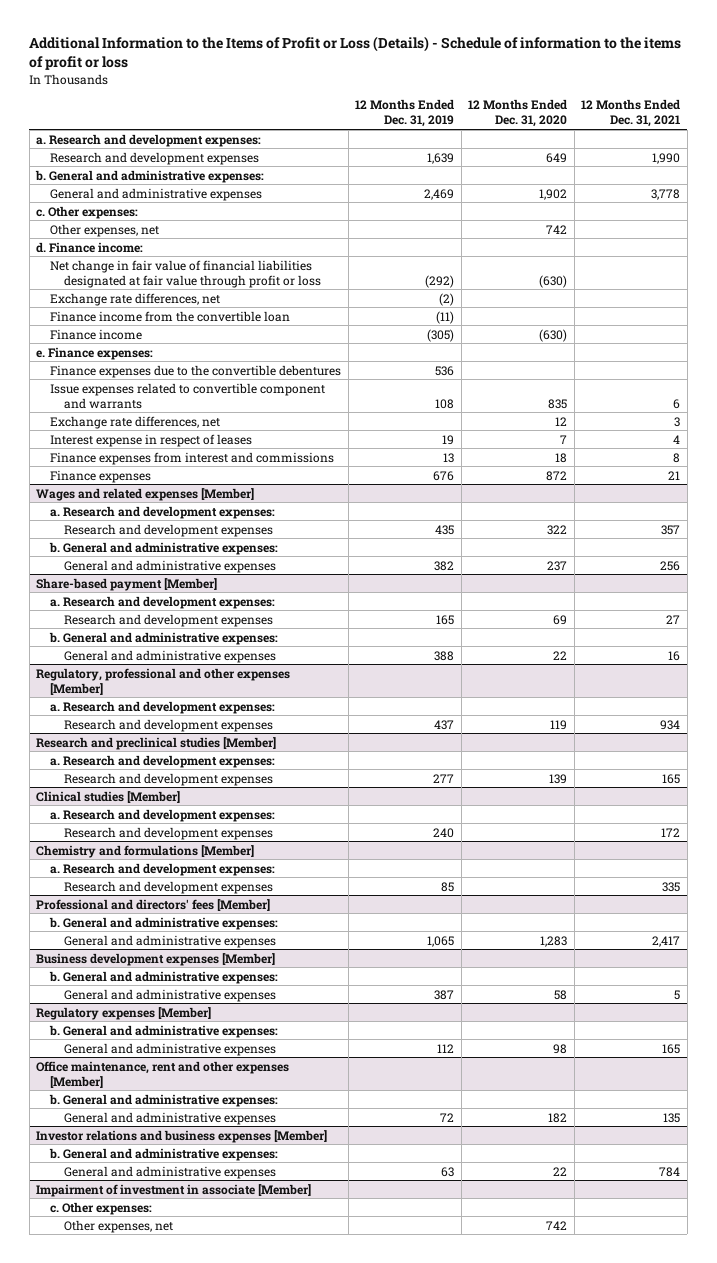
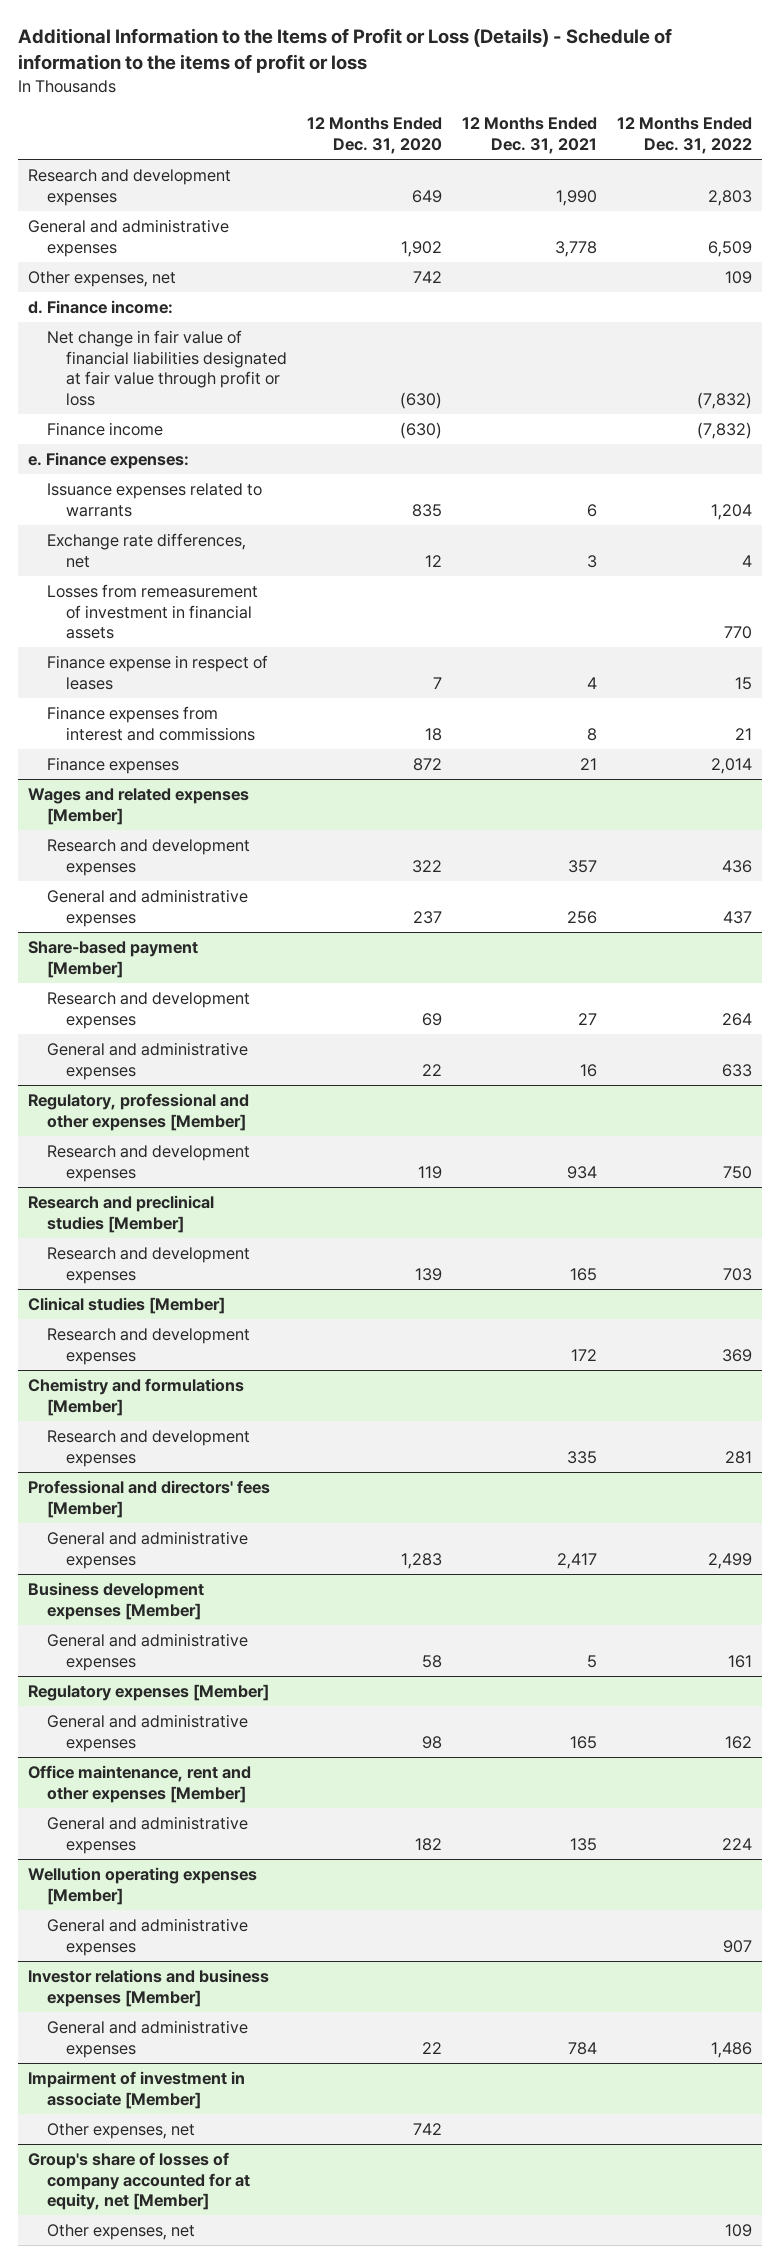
- | 12 Months Ended Dec. 31, 2019 | 12 Months Ended Dec. 31, 2020 | 12 Months Ended Dec. 31, 2021
+ | 12 Months Ended Dec. 31, 2020 | 12 Months Ended Dec. 31, 2021 | 12 Months Ended Dec. 31, 2022
- a. Research and development expenses:
- b. General and administrative expenses:
- c. Other expenses:
- Exchange rate differences, net | (2) | |
- Finance income from the convertible loan | (11) | |
- Finance expenses due to the convertible debentures | 536 | |
- Issue expenses related to convertible component and warrants | 108 | 835 | 6
+ Issuance expenses related to warrants | 835 | 6 | 1,204
- Interest expense in respect of leases | 19 | 7 | 4
+ Losses from remeasurement of investment in financial assets | | | 770
+ Finance expense in respect of leases | 7 | 4 | 15
@ Wages and related expenses [Member]
- a. Research and development expenses:
- b. General and administrative expenses:
@ Share-based payment [Member]
- a. Research and development expenses:
- b. General and administrative expenses:
@ Regulatory, professional and other expenses [Member]
- a. Research and development expenses:
@ Research and preclinical studies [Member]
- a. Research and development expenses:
@ Clinical studies [Member]
- a. Research and development expenses:
@ Chemistry and formulations [Member]
- a. Research and development expenses:
@ Professional and directors' fees [Member]
- b. General and administrative expenses:
@ Business development expenses [Member]
- b. General and administrative expenses:
@ Regulatory expenses [Member]
- b. General and administrative expenses:
@ Office maintenance, rent and other expenses [Member]
- b. General and administrative expenses:
+ Wellution operating expenses [Member]
+ General and administrative expenses | | | 907
@ Investor relations and business expenses [Member]
- b. General and administrative expenses:
@ Impairment of investment in associate [Member]
- c. Other expenses:
+ Group's share of losses of company accounted for at equity, net [Member]
+ Other expenses, net | | | 109

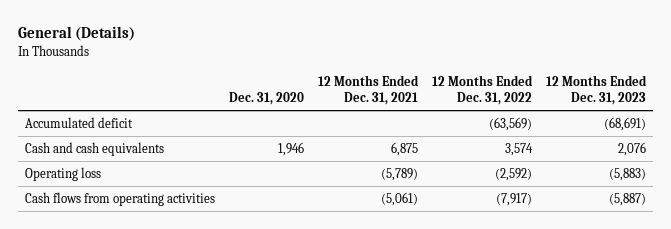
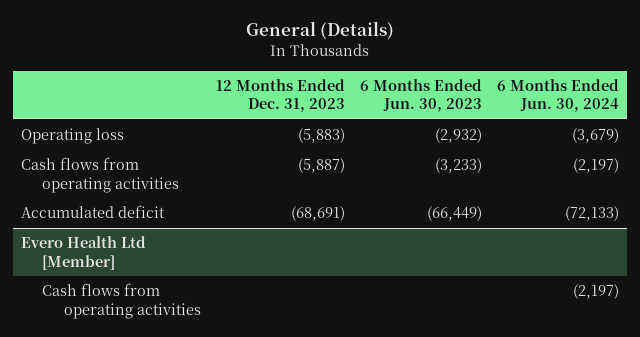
- | Dec. 31, 2020 | 12 Months Ended Dec. 31, 2021 | 12 Months Ended Dec. 31, 2022 | 12 Months Ended Dec. 31, 2023
+ | 12 Months Ended Dec. 31, 2023 | 6 Months Ended Jun. 30, 2023 | 6 Months Ended Jun. 30, 2024
- Cash and cash equivalents | 1,946 | 6,875 | 3,574 | 2,076
moved down: Accumulated deficit | (68,691) | (66,449) | (72,133)
+ Evero Health Ltd [Member]
+ Cash flows from operating activities | | | (2,197)

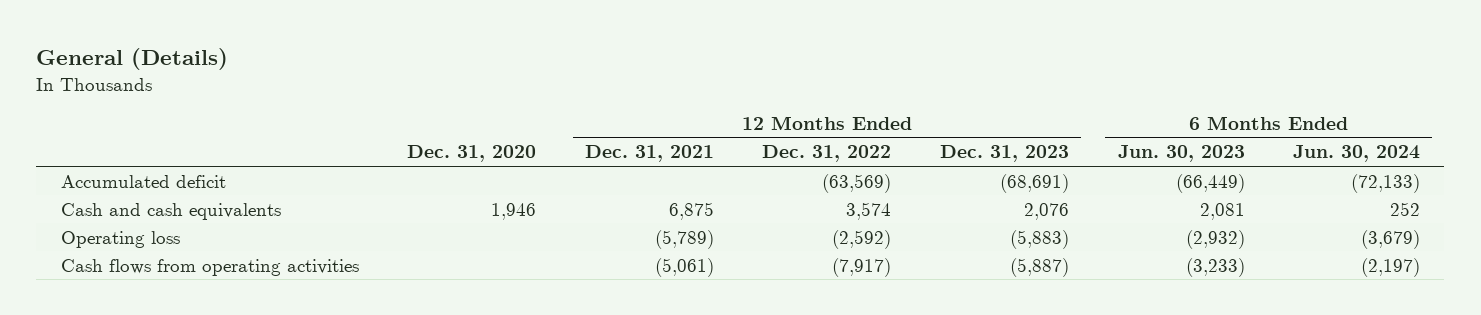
- | 12 Months Ended Dec. 31, 2023 | 6 Months Ended Jun. 30, 2023 | 6 Months Ended Jun. 30, 2024
+ | Dec. 31, 2020 | 12 Months Ended Dec. 31, 2021 | 12 Months Ended Dec. 31, 2022 | 12 Months Ended Dec. 31, 2023 | 6 Months Ended Jun. 30, 2023 | 6 Months Ended Jun. 30, 2024
moved up: Accumulated deficit | | | (63,569) | (68,691) | (66,449) | (72,133)
+ Cash and cash equivalents | 1,946 | 6,875 | 3,574 | 2,076 | 2,081 | 252
- Evero Health Ltd [Member]
- Cash flows from operating activities | | | (2,197)

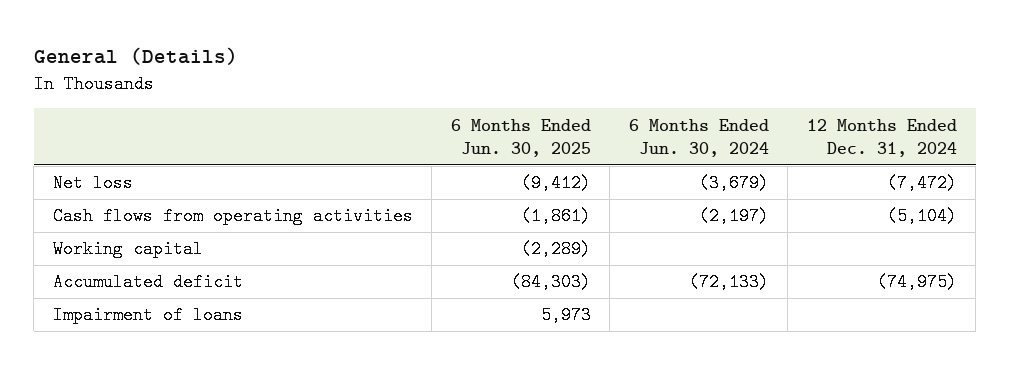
- | Dec. 31, 2020 | 12 Months Ended Dec. 31, 2021 | 12 Months Ended Dec. 31, 2022 | 12 Months Ended Dec. 31, 2023 | 6 Months Ended Jun. 30, 2023 | 6 Months Ended Jun. 30, 2024
+ | 6 Months Ended Jun. 30, 2025 | 6 Months Ended Jun. 30, 2024 | 12 Months Ended Dec. 31, 2024
- Cash and cash equivalents | 1,946 | 6,875 | 3,574 | 2,076 | 2,081 | 252
- Operating loss | | (5,789) | (2,592) | (5,883) | (2,932) | (3,679)
+ Net loss | (9,412) | (3,679) | (7,472)
+ Working capital | (2,289) | |
moved down: Accumulated deficit | (84,303) | (72,133) | (74,975)
+ Impairment of loans | 5,973 | |

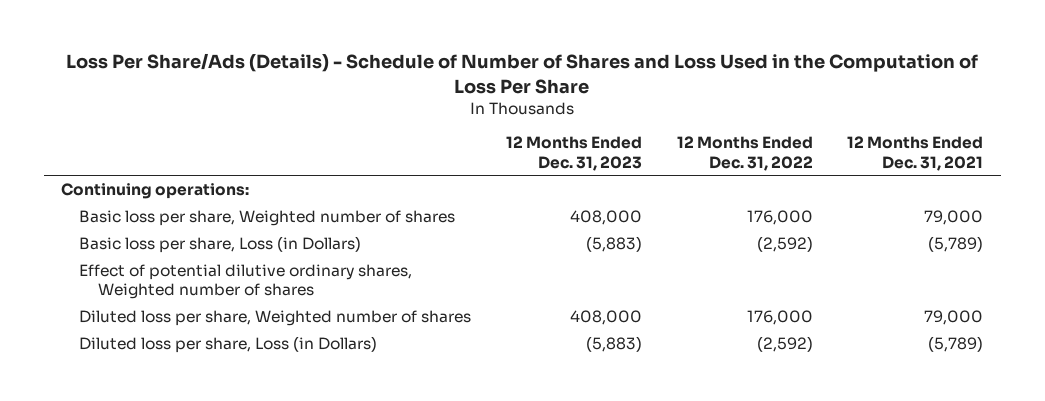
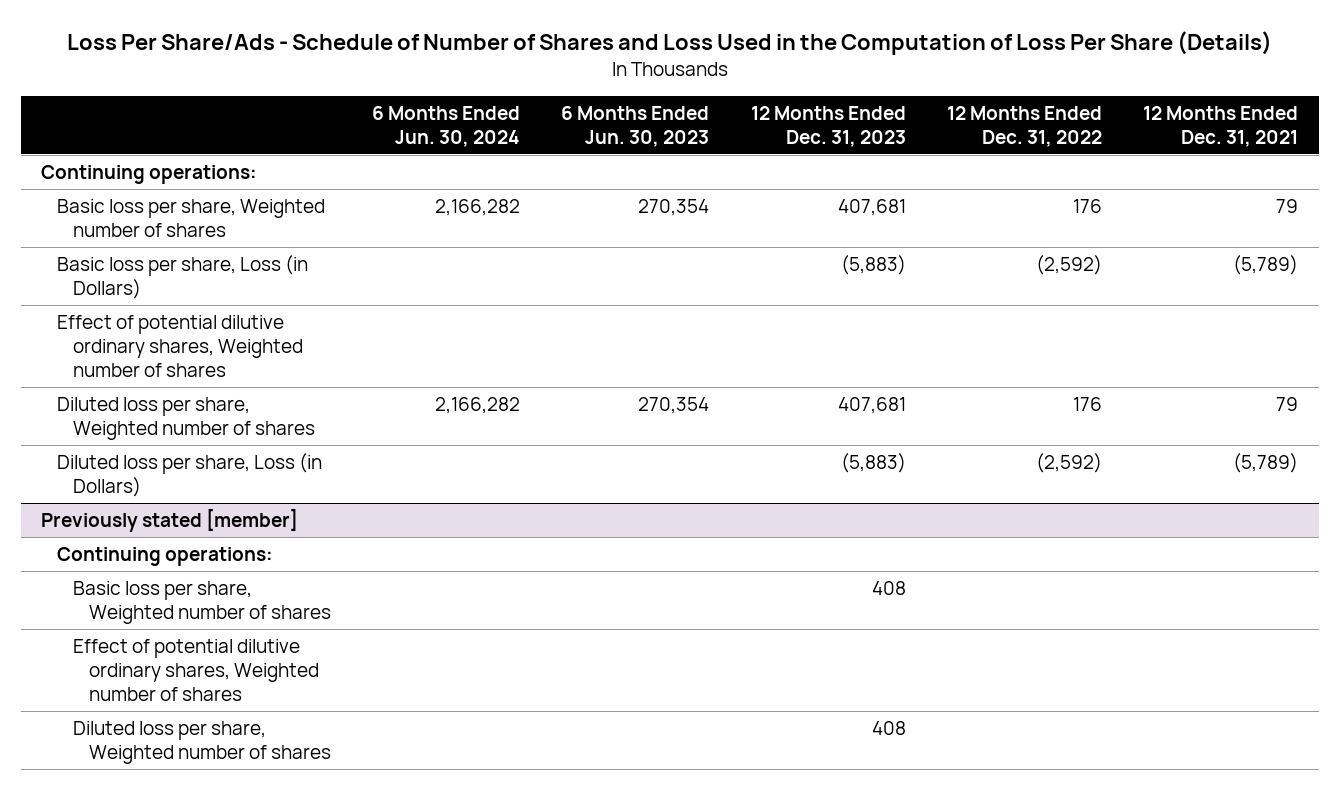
- Loss Per Share/Ads (Details) - Schedule of Number of Shares and Loss Used in the Computation of Loss Per Share
+ Loss Per Share/Ads - Schedule of Number of Shares and Loss Used in the Computation of Loss Per Share (Details)
- | 12 Months Ended Dec. 31, 2023 | 12 Months Ended Dec. 31, 2022 | 12 Months Ended Dec. 31, 2021
+ | 6 Months Ended Jun. 30, 2024 | 6 Months Ended Jun. 30, 2023 | 12 Months Ended Dec. 31, 2023 | 12 Months Ended Dec. 31, 2022 | 12 Months Ended Dec. 31, 2021
- Basic loss per share, Weighted number of shares | 408,000 | 176,000 | 79,000
+ Basic loss per share, Weighted number of shares | 2,166,282 | 270,354 | 407,681 | 176 | 79
- Diluted loss per share, Weighted number of shares | 408,000 | 176,000 | 79,000
+ Diluted loss per share, Weighted number of shares | 2,166,282 | 270,354 | 407,681 | 176 | 79
+ Previously stated [member]
+ Continuing operations:
+ Basic loss per share, Weighted number of shares | | | 408 | |
+ Effect of potential dilutive ordinary shares, Weighted number of shares
+ Diluted loss per share, Weighted number of shares | | | 408 | |

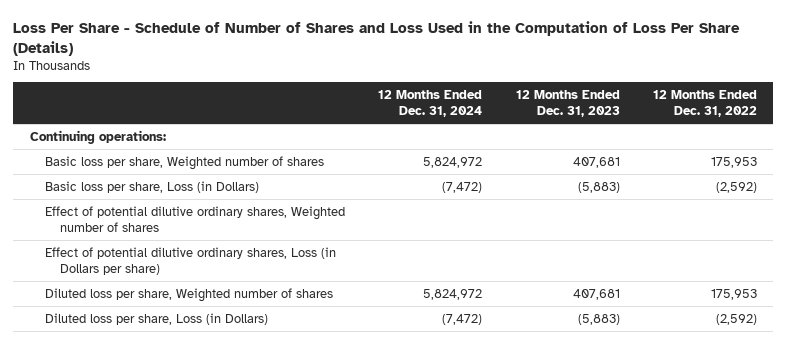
- Loss Per Share/Ads - Schedule of Number of Shares and Loss Used in the Computation of Loss Per Share (Details)
+ Loss Per Share - Schedule of Number of Shares and Loss Used in the Computation of Loss Per Share (Details)
- | 6 Months Ended Jun. 30, 2024 | 6 Months Ended Jun. 30, 2023 | 12 Months Ended Dec. 31, 2023 | 12 Months Ended Dec. 31, 2022 | 12 Months Ended Dec. 31, 2021
+ | 12 Months Ended Dec. 31, 2024 | 12 Months Ended Dec. 31, 2023 | 12 Months Ended Dec. 31, 2022
- Basic loss per share, Weighted number of shares | 2,166,282 | 270,354 | 407,681 | 176 | 79
+ Basic loss per share, Weighted number of shares | 5,824,972 | 407,681 | 175,953
- Diluted loss per share, Weighted number of shares | 2,166,282 | 270,354 | 407,681 | 176 | 79
+ Effect of potential dilutive ordinary shares, Loss (in Dollars per share)
+ Diluted loss per share, Weighted number of shares | 5,824,972 | 407,681 | 175,953
- Previously stated [member]
- Continuing operations:
- Basic loss per share, Weighted number of shares | | | 408 | |
- Effect of potential dilutive ordinary shares, Weighted number of shares
- Diluted loss per share, Weighted number of shares | | | 408 | |

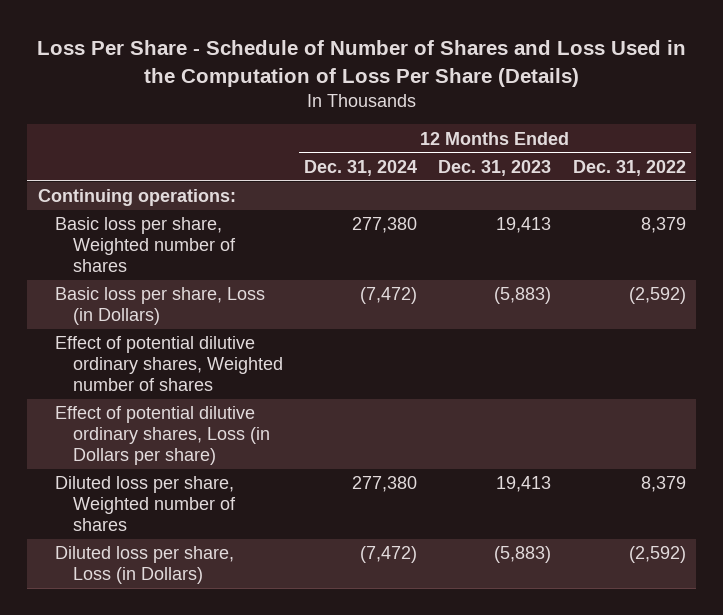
- Basic loss per share, Weighted number of shares | 5,824,972 | 407,681 | 175,953
+ Basic loss per share, Weighted number of shares | 277,380 | 19,413 | 8,379
- Diluted loss per share, Weighted number of shares | 5,824,972 | 407,681 | 175,953
+ Diluted loss per share, Weighted number of shares | 277,380 | 19,413 | 8,379

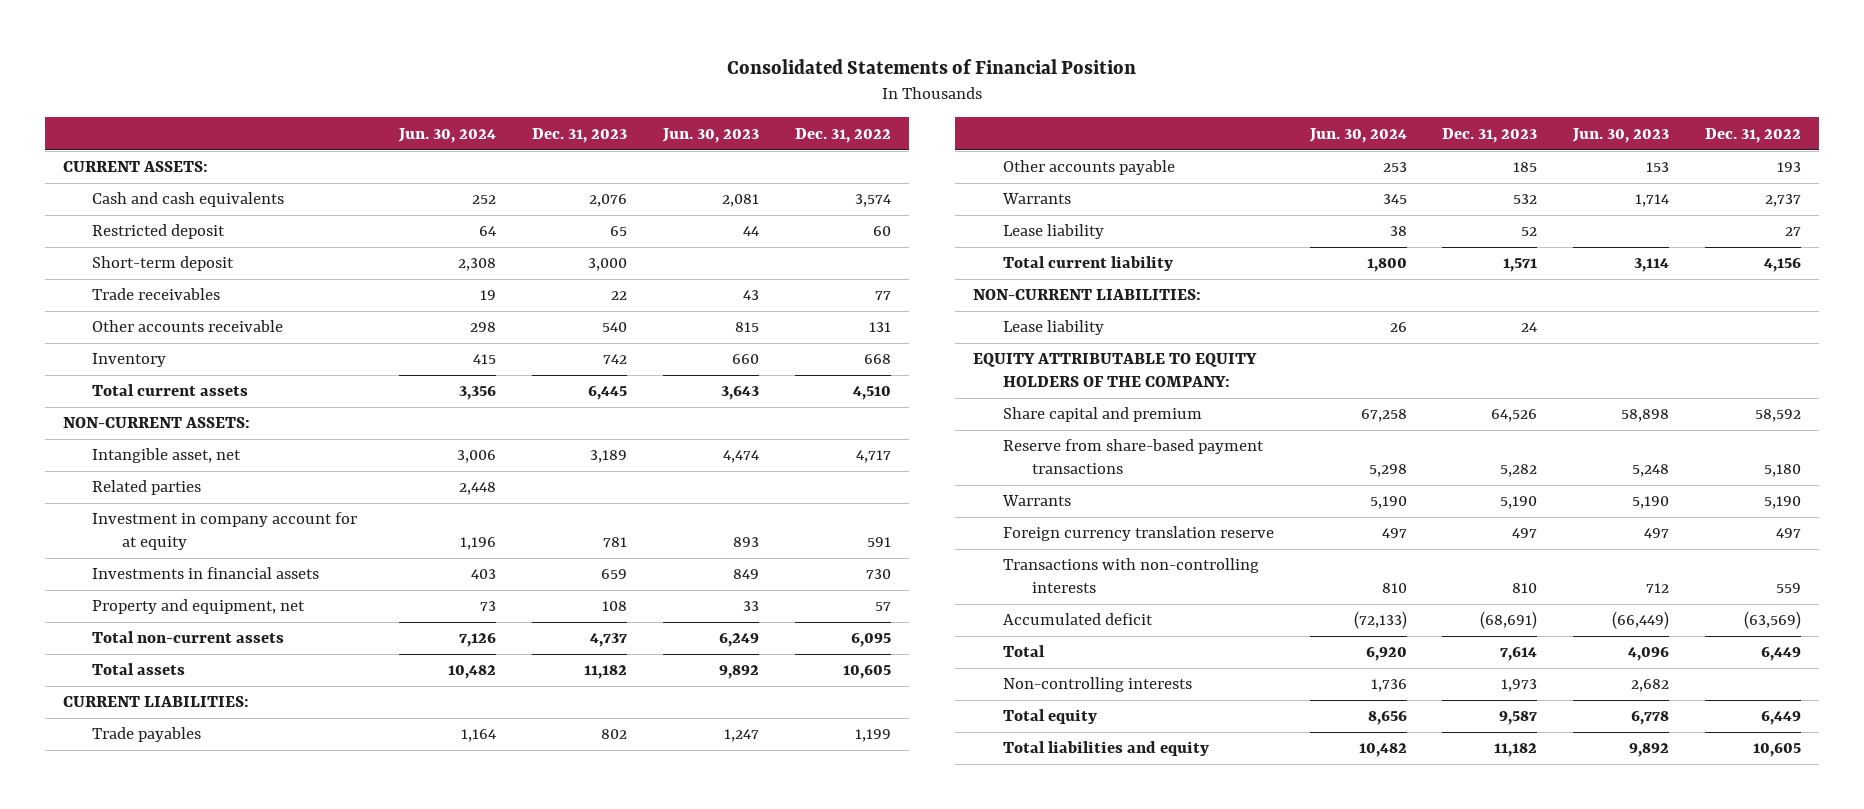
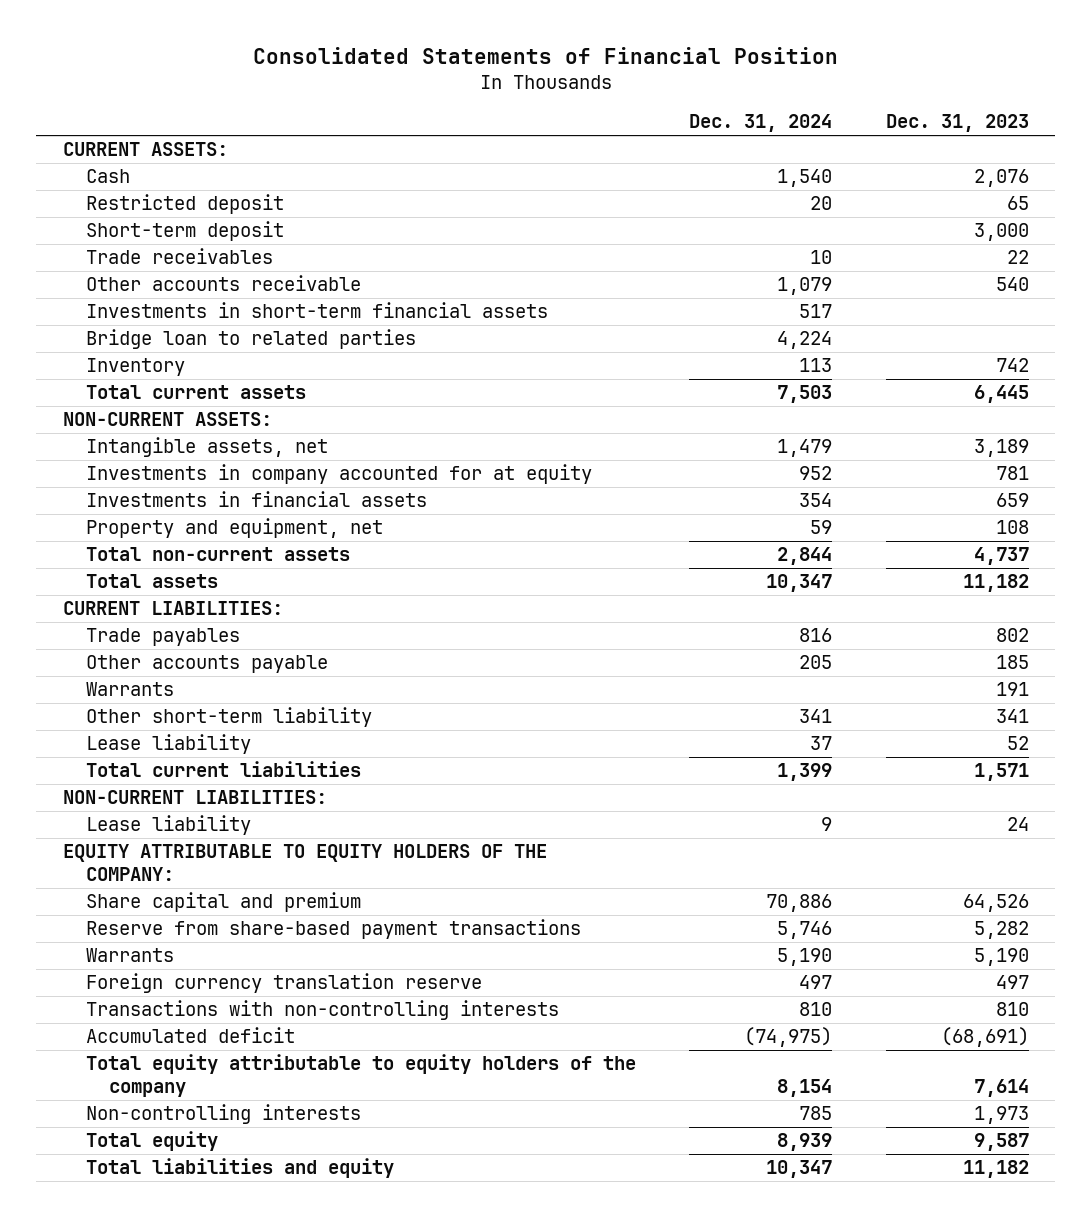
- | Jun. 30, 2024 | Dec. 31, 2023 | Jun. 30, 2023 | Dec. 31, 2022
+ | Dec. 31, 2024 | Dec. 31, 2023
- Cash and cash equivalents | 252 | 2,076 | 2,081 | 3,574
+ Cash | 1,540 | 2,076
+ Investments in short-term financial assets | 517 |
+ Bridge loan to related parties | 4,224 |
- Intangible asset, net | 3,006 | 3,189 | 4,474 | 4,717
- Related parties | 2,448 | | |
- Investment in company account for at equity | 1,196 | 781 | 893 | 591
+ Intangible assets, net | 1,479 | 3,189
+ Investments in company accounted for at equity | 952 | 781
- Warrants | 345 | 532 | 1,714 | 2,737
+ Warrants | | 191
+ Other short-term liability | 341 | 341
- Total current liability | 1,800 | 1,571 | 3,114 | 4,156
+ Total current liabilities | 1,399 | 1,571
- Total | 6,920 | 7,614 | 4,096 | 6,449
+ Total equity attributable to equity holders of the company | 8,154 | 7,614

